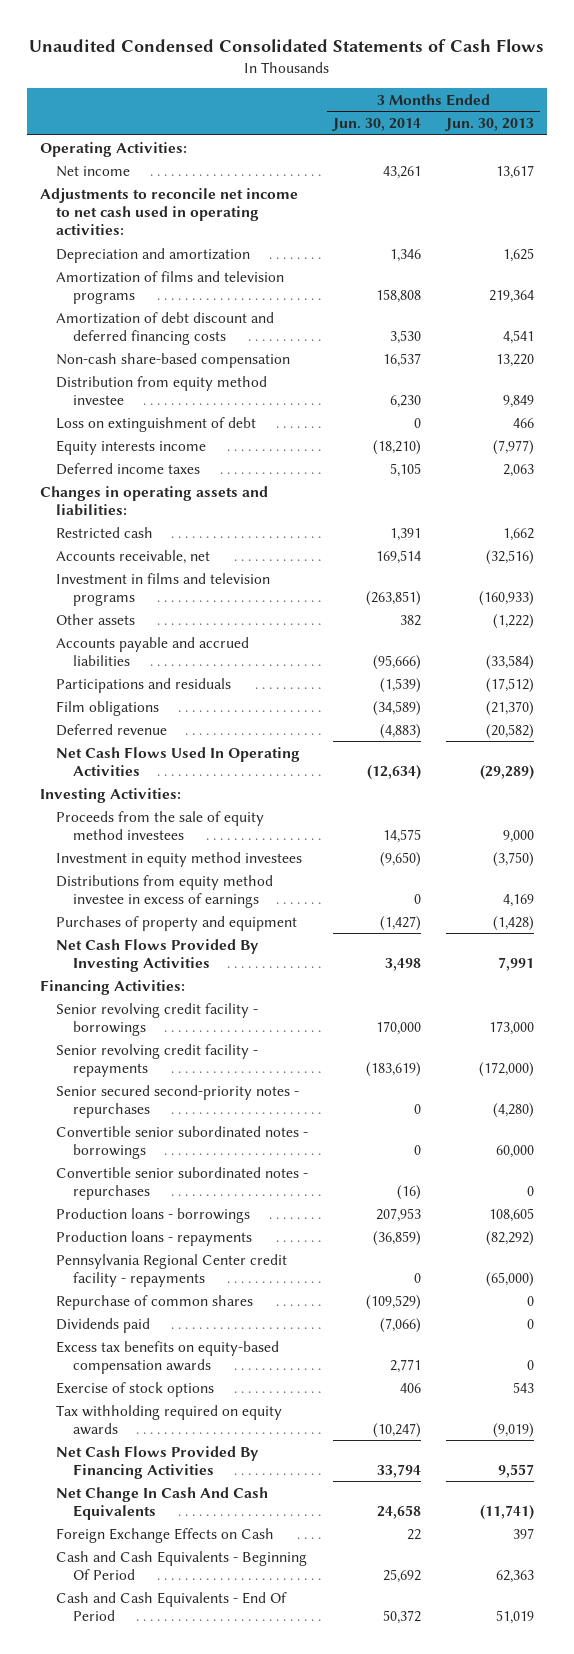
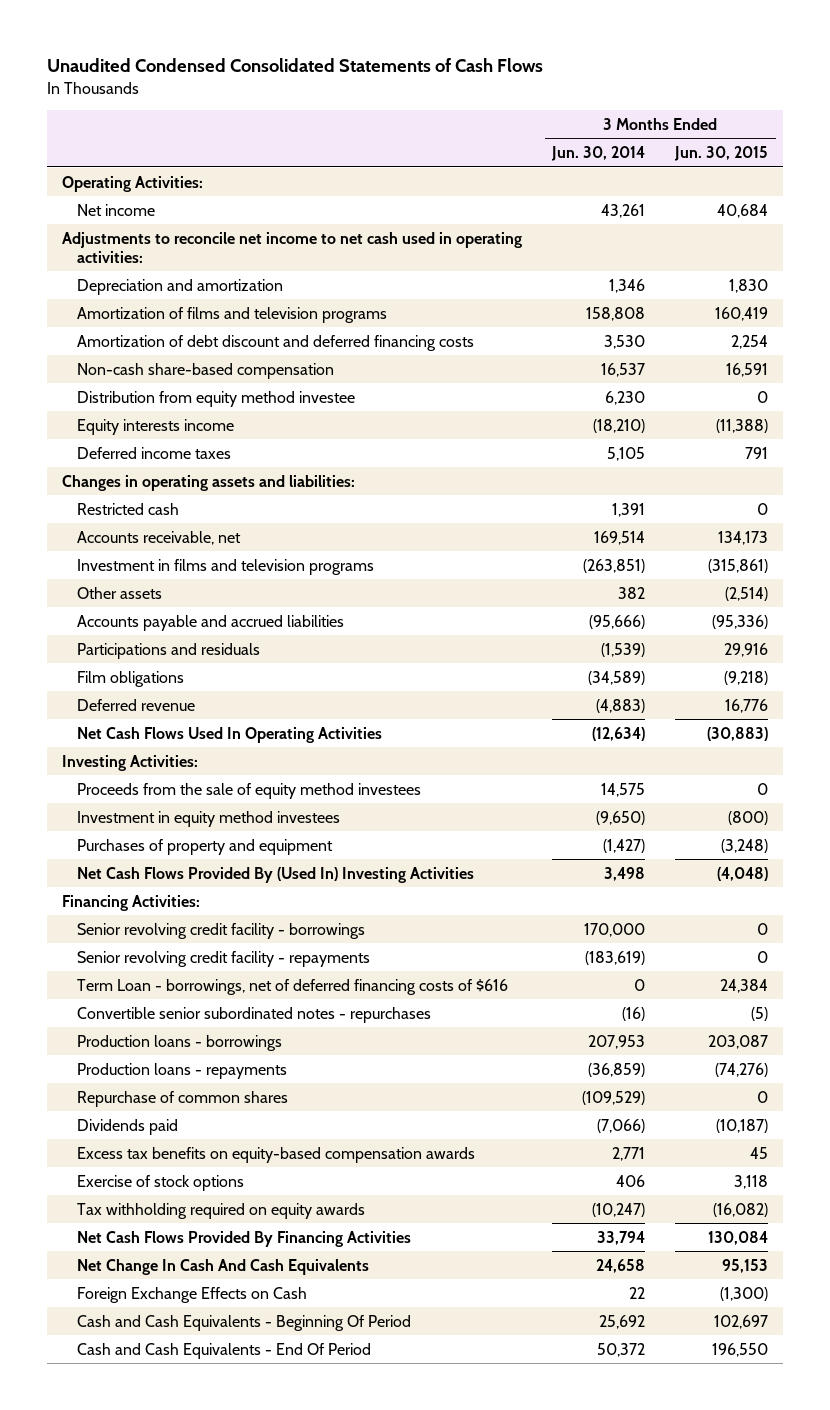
- | 3 Months Ended Jun. 30, 2014 | 3 Months Ended Jun. 30, 2013
+ | 3 Months Ended Jun. 30, 2014 | 3 Months Ended Jun. 30, 2015
- Loss on extinguishment of debt | 0 | 466
- Distributions from equity method investee in excess of earnings | 0 | 4,169
- Net Cash Flows Provided By Investing Activities | 3,498 | 7,991
+ Net Cash Flows Provided By (Used In) Investing Activities | 3,498 | (4,048)
- Senior secured second-priority notes - repurchases | 0 | (4,280)
- Convertible senior subordinated notes - borrowings | 0 | 60,000
+ Term Loan - borrowings, net of deferred financing costs of $616 | 0 | 24,384
- Pennsylvania Regional Center credit facility - repayments | 0 | (65,000)

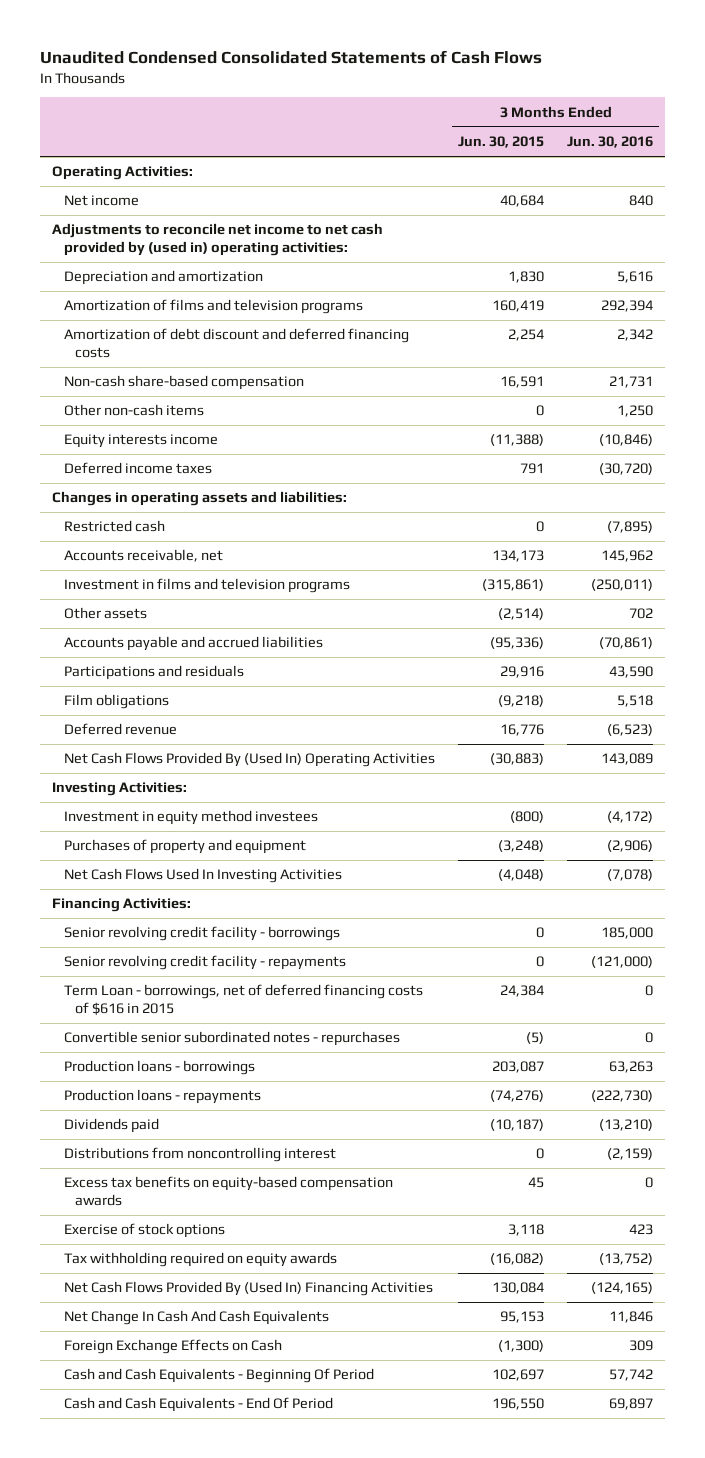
- | 3 Months Ended Jun. 30, 2014 | 3 Months Ended Jun. 30, 2015
+ | 3 Months Ended Jun. 30, 2015 | 3 Months Ended Jun. 30, 2016
- Adjustments to reconcile net income to net cash used in operating activities:
+ Adjustments to reconcile net income to net cash provided by (used in) operating activities:
- Distribution from equity method investee | 6,230 | 0
+ Other non-cash items | 0 | 1,250
- Net Cash Flows Used In Operating Activities | (12,634) | (30,883)
+ Net Cash Flows Provided By (Used In) Operating Activities | (30,883) | 143,089
- Proceeds from the sale of equity method investees | 14,575 | 0
- Net Cash Flows Provided By (Used In) Investing Activities | 3,498 | (4,048)
+ Net Cash Flows Used In Investing Activities | (4,048) | (7,078)
- Term Loan - borrowings, net of deferred financing costs of $616 | 0 | 24,384
+ Term Loan - borrowings, net of deferred financing costs of $616 in 2015 | 24,384 | 0
- Repurchase of common shares | (109,529) | 0
+ Distributions from noncontrolling interest | 0 | (2,159)
- Net Cash Flows Provided By Financing Activities | 33,794 | 130,084
+ Net Cash Flows Provided By (Used In) Financing Activities | 130,084 | (124,165)

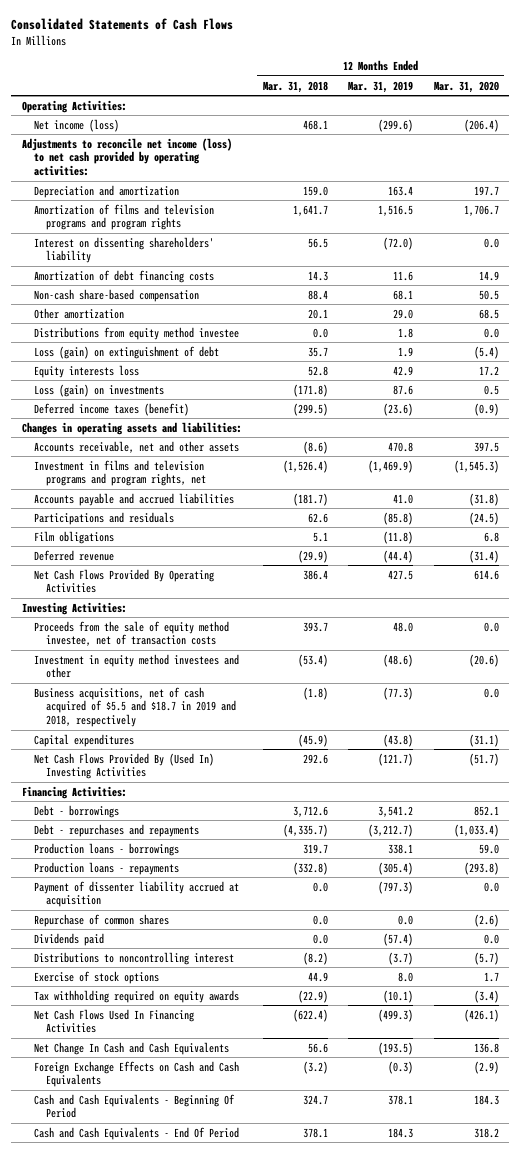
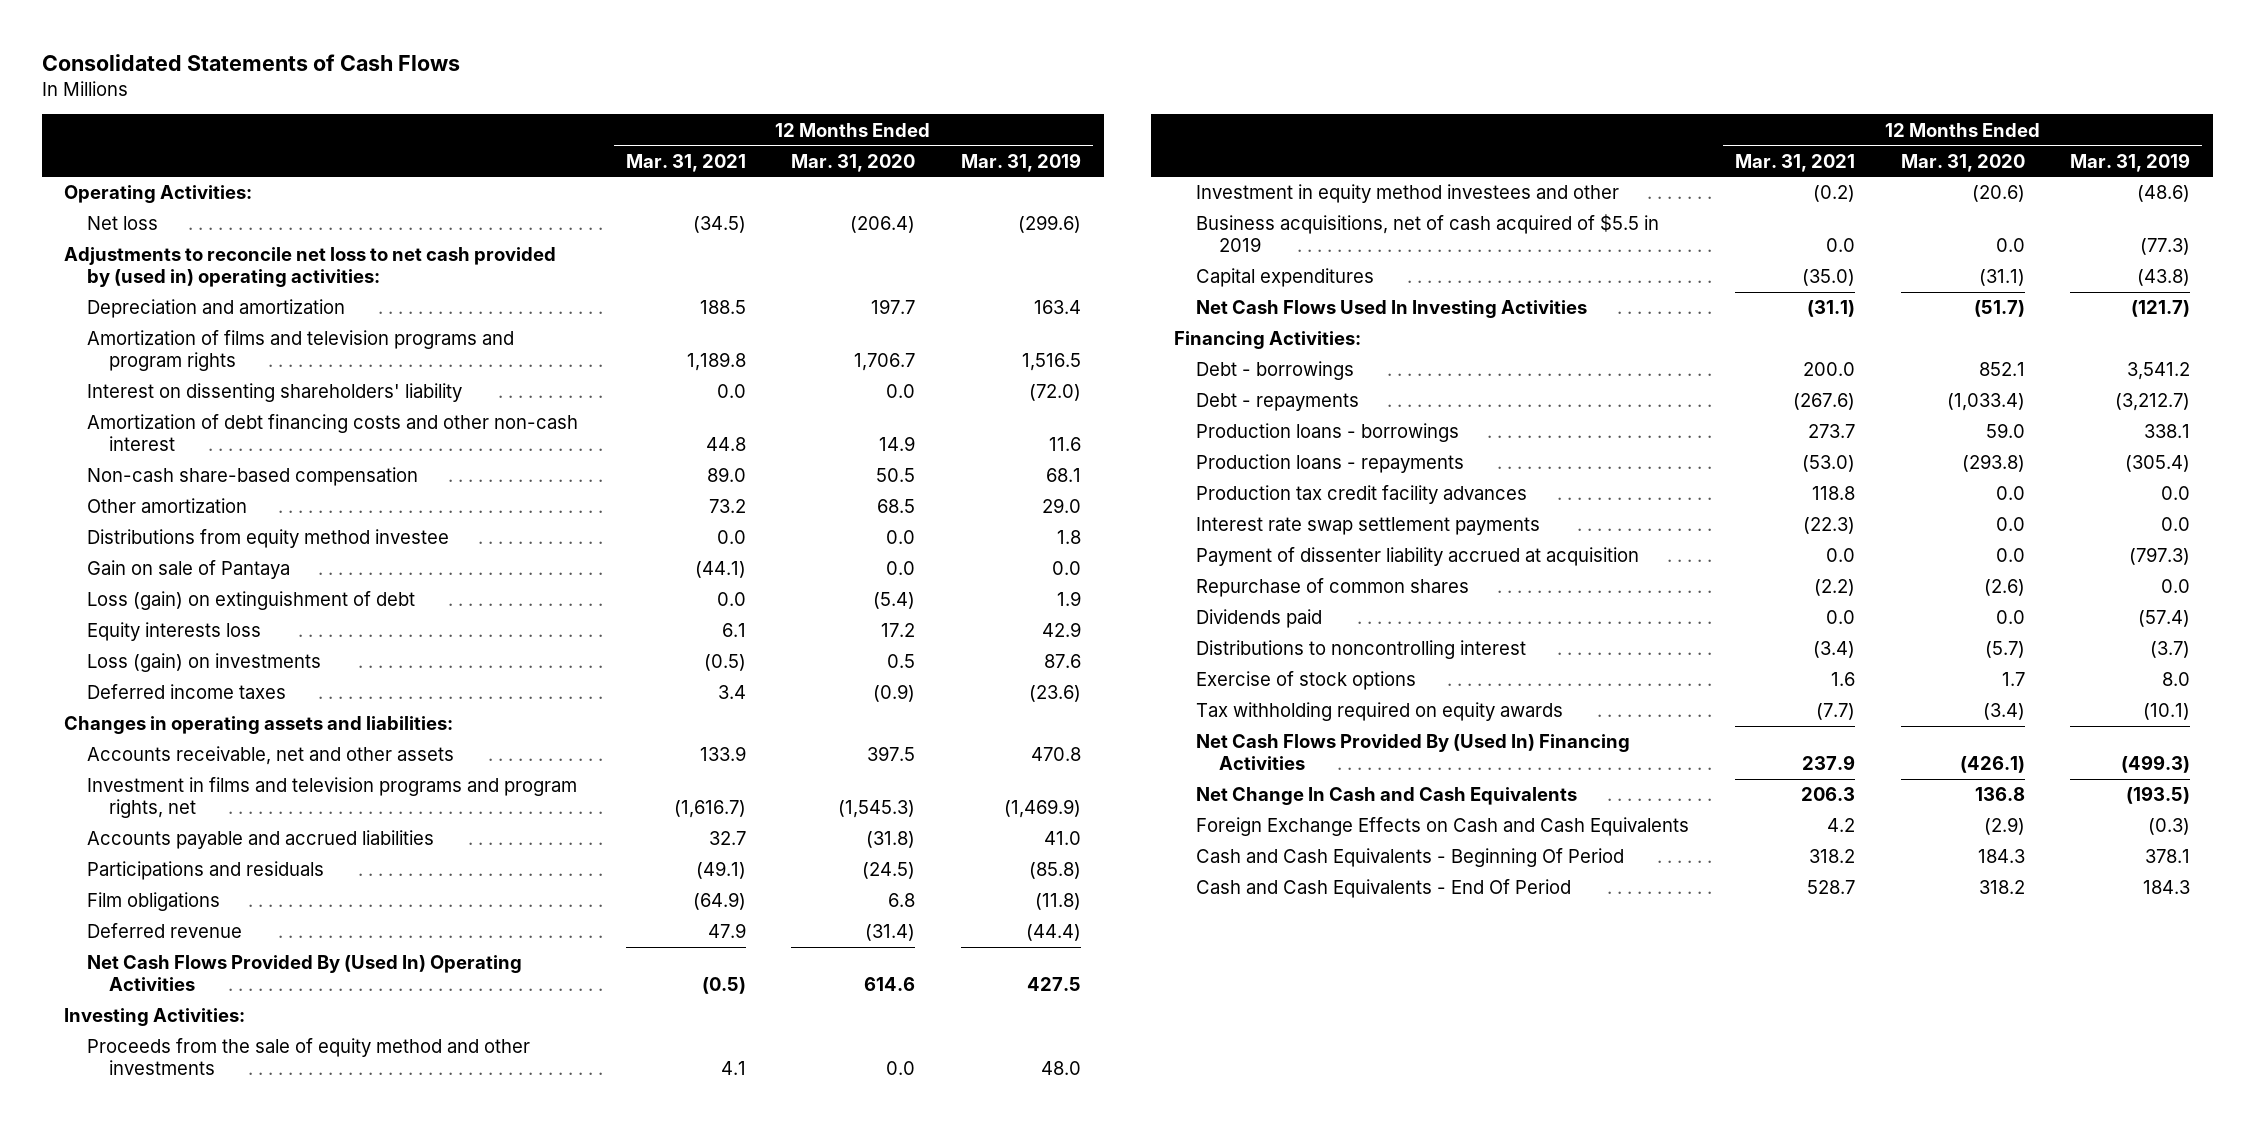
- | 12 Months Ended Mar. 31, 2018 | 12 Months Ended Mar. 31, 2019 | 12 Months Ended Mar. 31, 2020
+ | 12 Months Ended Mar. 31, 2021 | 12 Months Ended Mar. 31, 2020 | 12 Months Ended Mar. 31, 2019
- Net income (loss) | 468.1 | (299.6) | (206.4)
- Adjustments to reconcile net income (loss) to net cash provided by operating activities:
+ Net loss | (34.5) | (206.4) | (299.6)
+ Adjustments to reconcile net loss to net cash provided by (used in) operating activities:
- Amortization of debt financing costs | 14.3 | 11.6 | 14.9
+ Amortization of debt financing costs and other non-cash interest | 44.8 | 14.9 | 11.6
+ Gain on sale of Pantaya | (44.1) | 0.0 | 0.0
- Deferred income taxes (benefit) | (299.5) | (23.6) | (0.9)
+ Deferred income taxes | 3.4 | (0.9) | (23.6)
- Net Cash Flows Provided By Operating Activities | 386.4 | 427.5 | 614.6
+ Net Cash Flows Provided By (Used In) Operating Activities | (0.5) | 614.6 | 427.5
- Proceeds from the sale of equity method investee, net of transaction costs | 393.7 | 48.0 | 0.0
+ Proceeds from the sale of equity method and other investments | 4.1 | 0.0 | 48.0
- Business acquisitions, net of cash acquired of $5.5 and $18.7 in 2019 and 2018, respectively | (1.8) | (77.3) | 0.0
+ Business acquisitions, net of cash acquired of $5.5 in 2019 | 0.0 | 0.0 | (77.3)
- Net Cash Flows Provided By (Used In) Investing Activities | 292.6 | (121.7) | (51.7)
+ Net Cash Flows Used In Investing Activities | (31.1) | (51.7) | (121.7)
- Debt - repurchases and repayments | (4,335.7) | (3,212.7) | (1,033.4)
+ Debt - repayments | (267.6) | (1,033.4) | (3,212.7)
+ Production tax credit facility advances | 118.8 | 0.0 | 0.0
+ Interest rate swap settlement payments | (22.3) | 0.0 | 0.0
- Net Cash Flows Used In Financing Activities | (622.4) | (499.3) | (426.1)
+ Net Cash Flows Provided By (Used In) Financing Activities | 237.9 | (426.1) | (499.3)

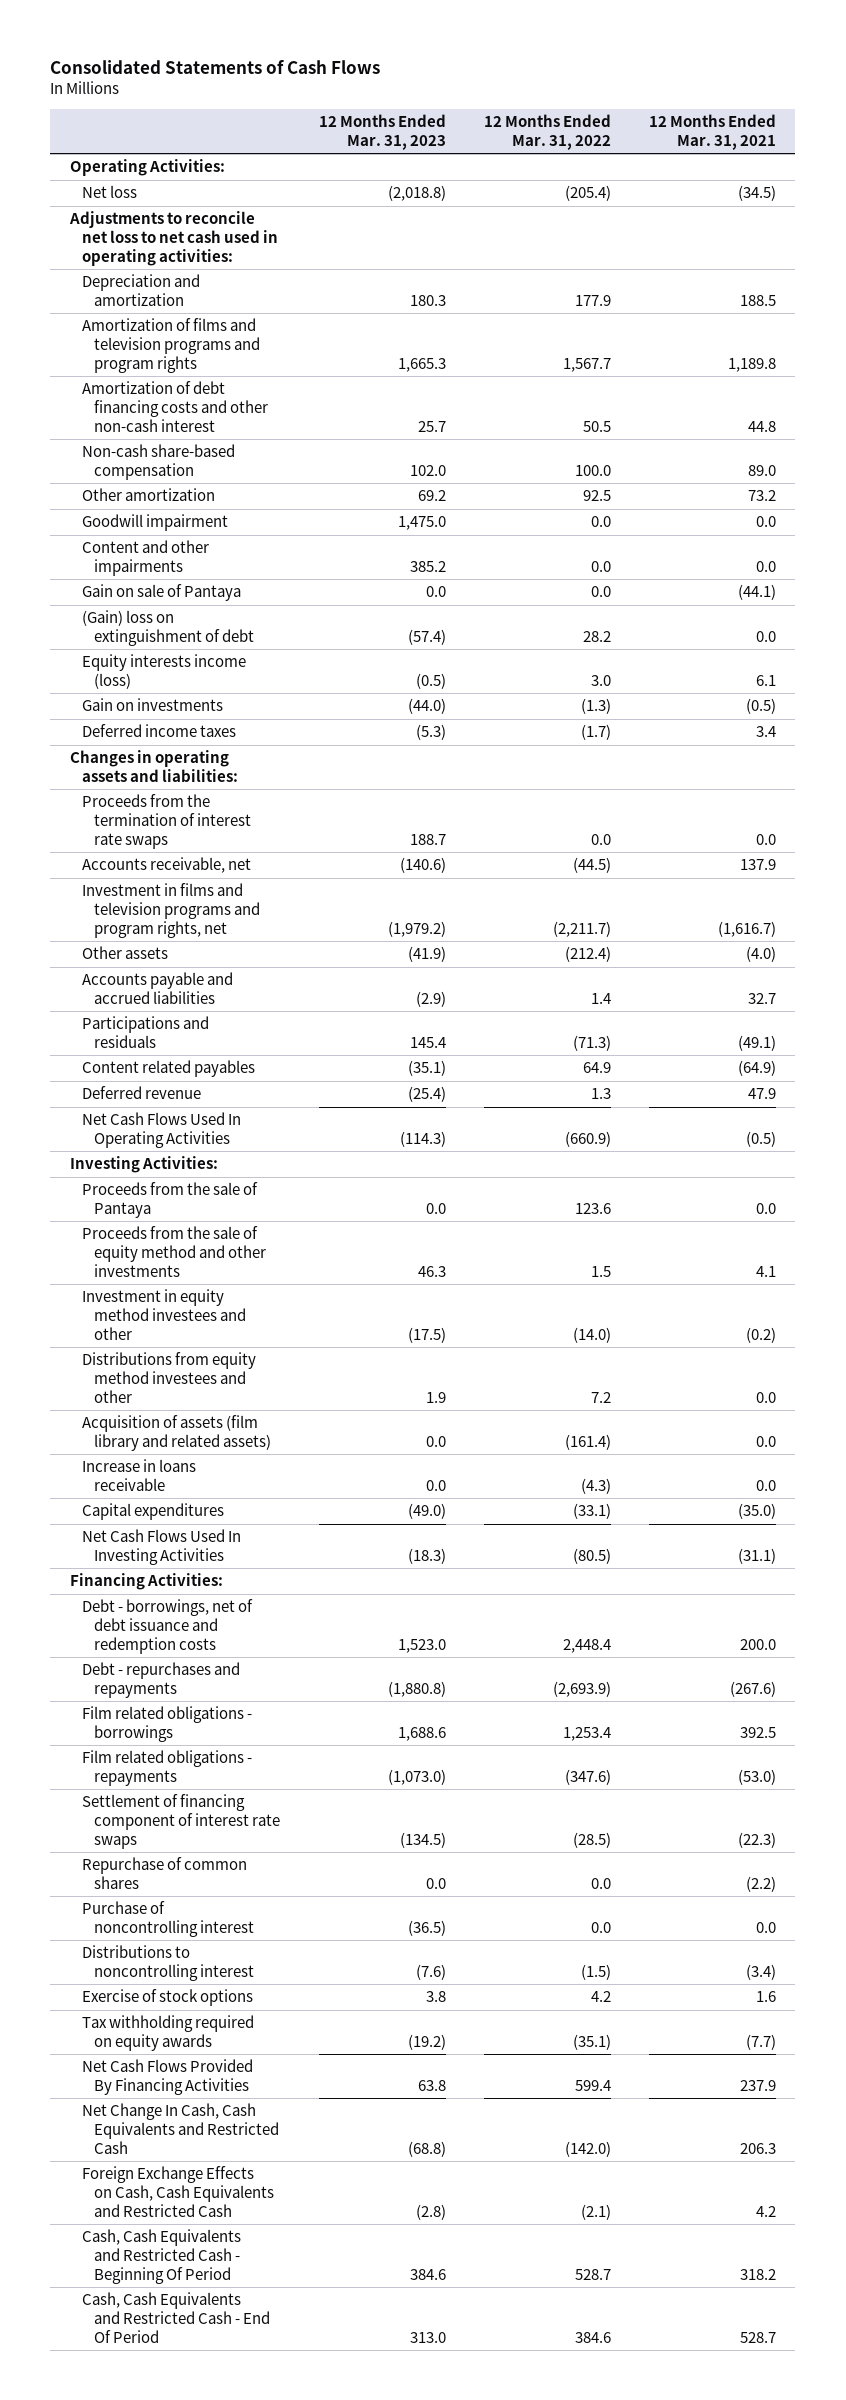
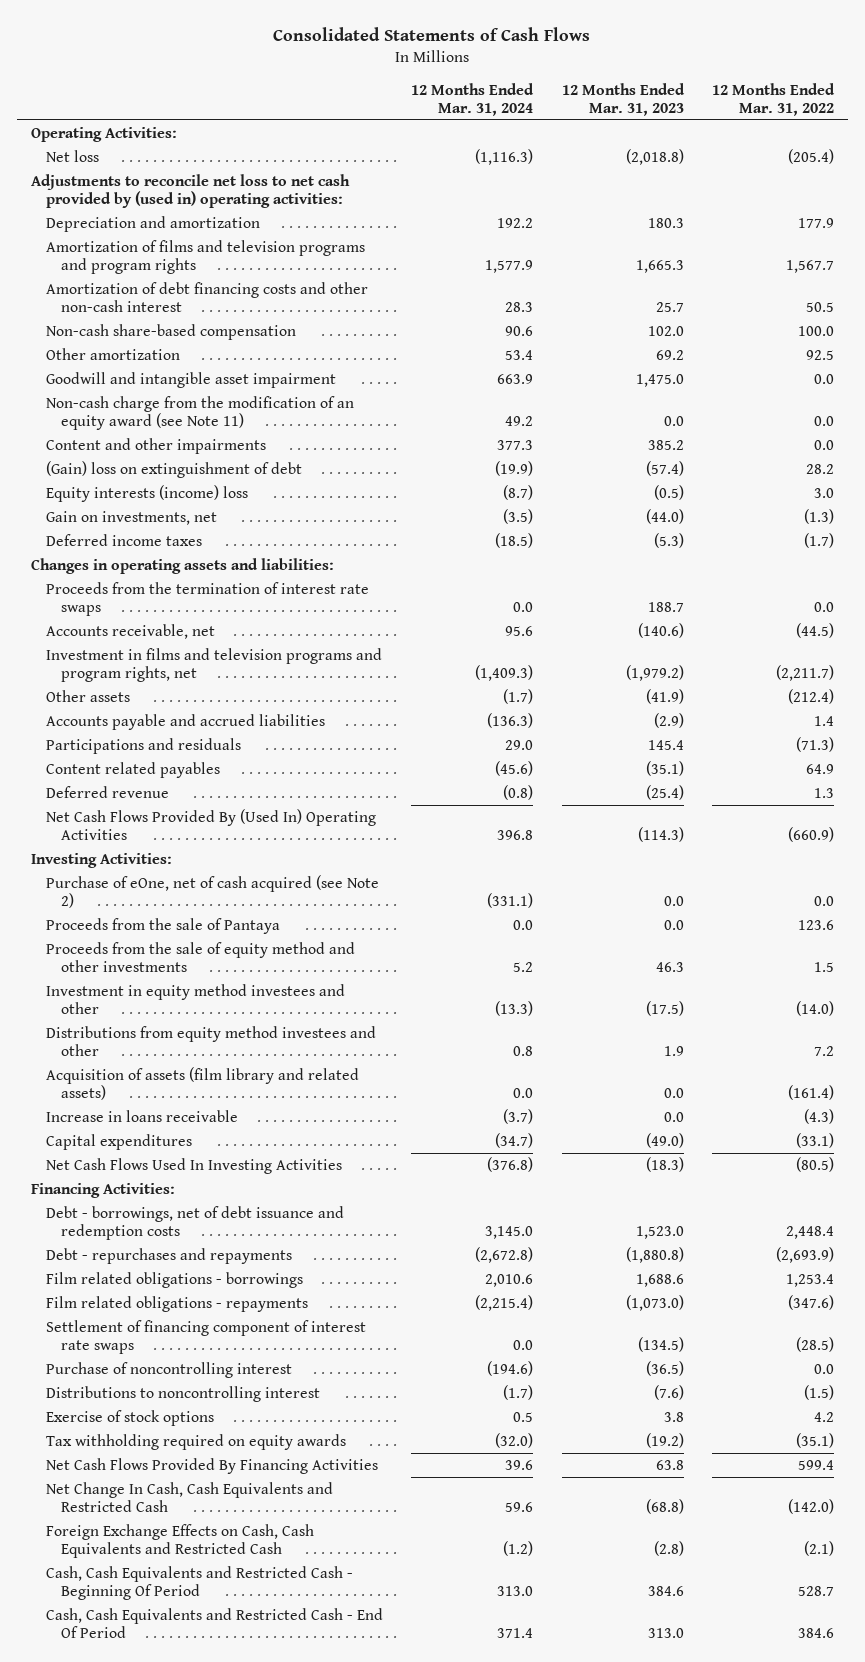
- | 12 Months Ended Mar. 31, 2023 | 12 Months Ended Mar. 31, 2022 | 12 Months Ended Mar. 31, 2021
+ | 12 Months Ended Mar. 31, 2024 | 12 Months Ended Mar. 31, 2023 | 12 Months Ended Mar. 31, 2022
- Adjustments to reconcile net loss to net cash used in operating activities:
+ Adjustments to reconcile net loss to net cash provided by (used in) operating activities:
- Goodwill impairment | 1,475.0 | 0.0 | 0.0
+ Goodwill and intangible asset impairment | 663.9 | 1,475.0 | 0.0
+ Non-cash charge from the modification of an equity award (see Note 11) | 49.2 | 0.0 | 0.0
- Gain on sale of Pantaya | 0.0 | 0.0 | (44.1)
- Equity interests income (loss) | (0.5) | 3.0 | 6.1
- Gain on investments | (44.0) | (1.3) | (0.5)
+ Equity interests (income) loss | (8.7) | (0.5) | 3.0
+ Gain on investments, net | (3.5) | (44.0) | (1.3)
- Net Cash Flows Used In Operating Activities | (114.3) | (660.9) | (0.5)
+ Net Cash Flows Provided By (Used In) Operating Activities | 396.8 | (114.3) | (660.9)
+ Purchase of eOne, net of cash acquired (see Note 2) | (331.1) | 0.0 | 0.0
- Repurchase of common shares | 0.0 | 0.0 | (2.2)

